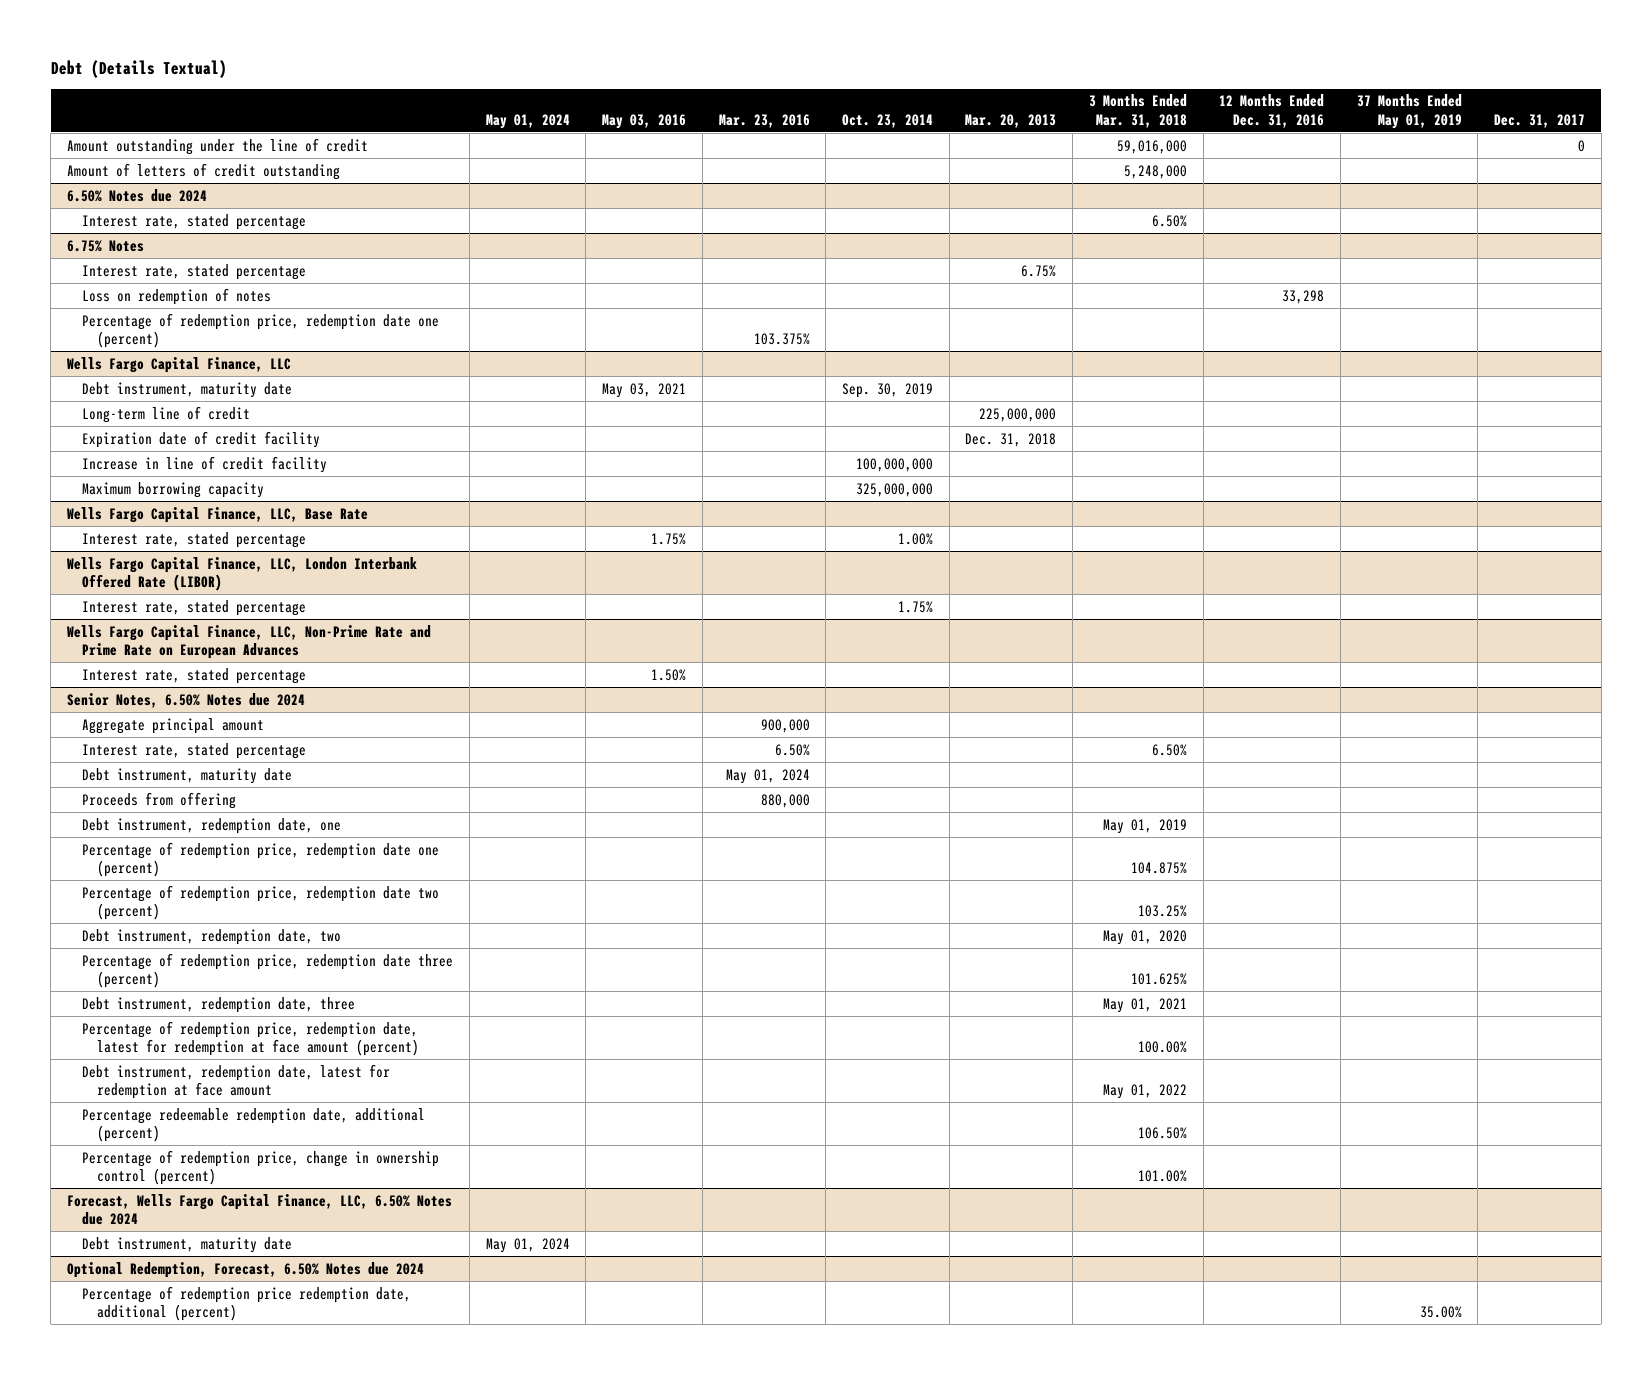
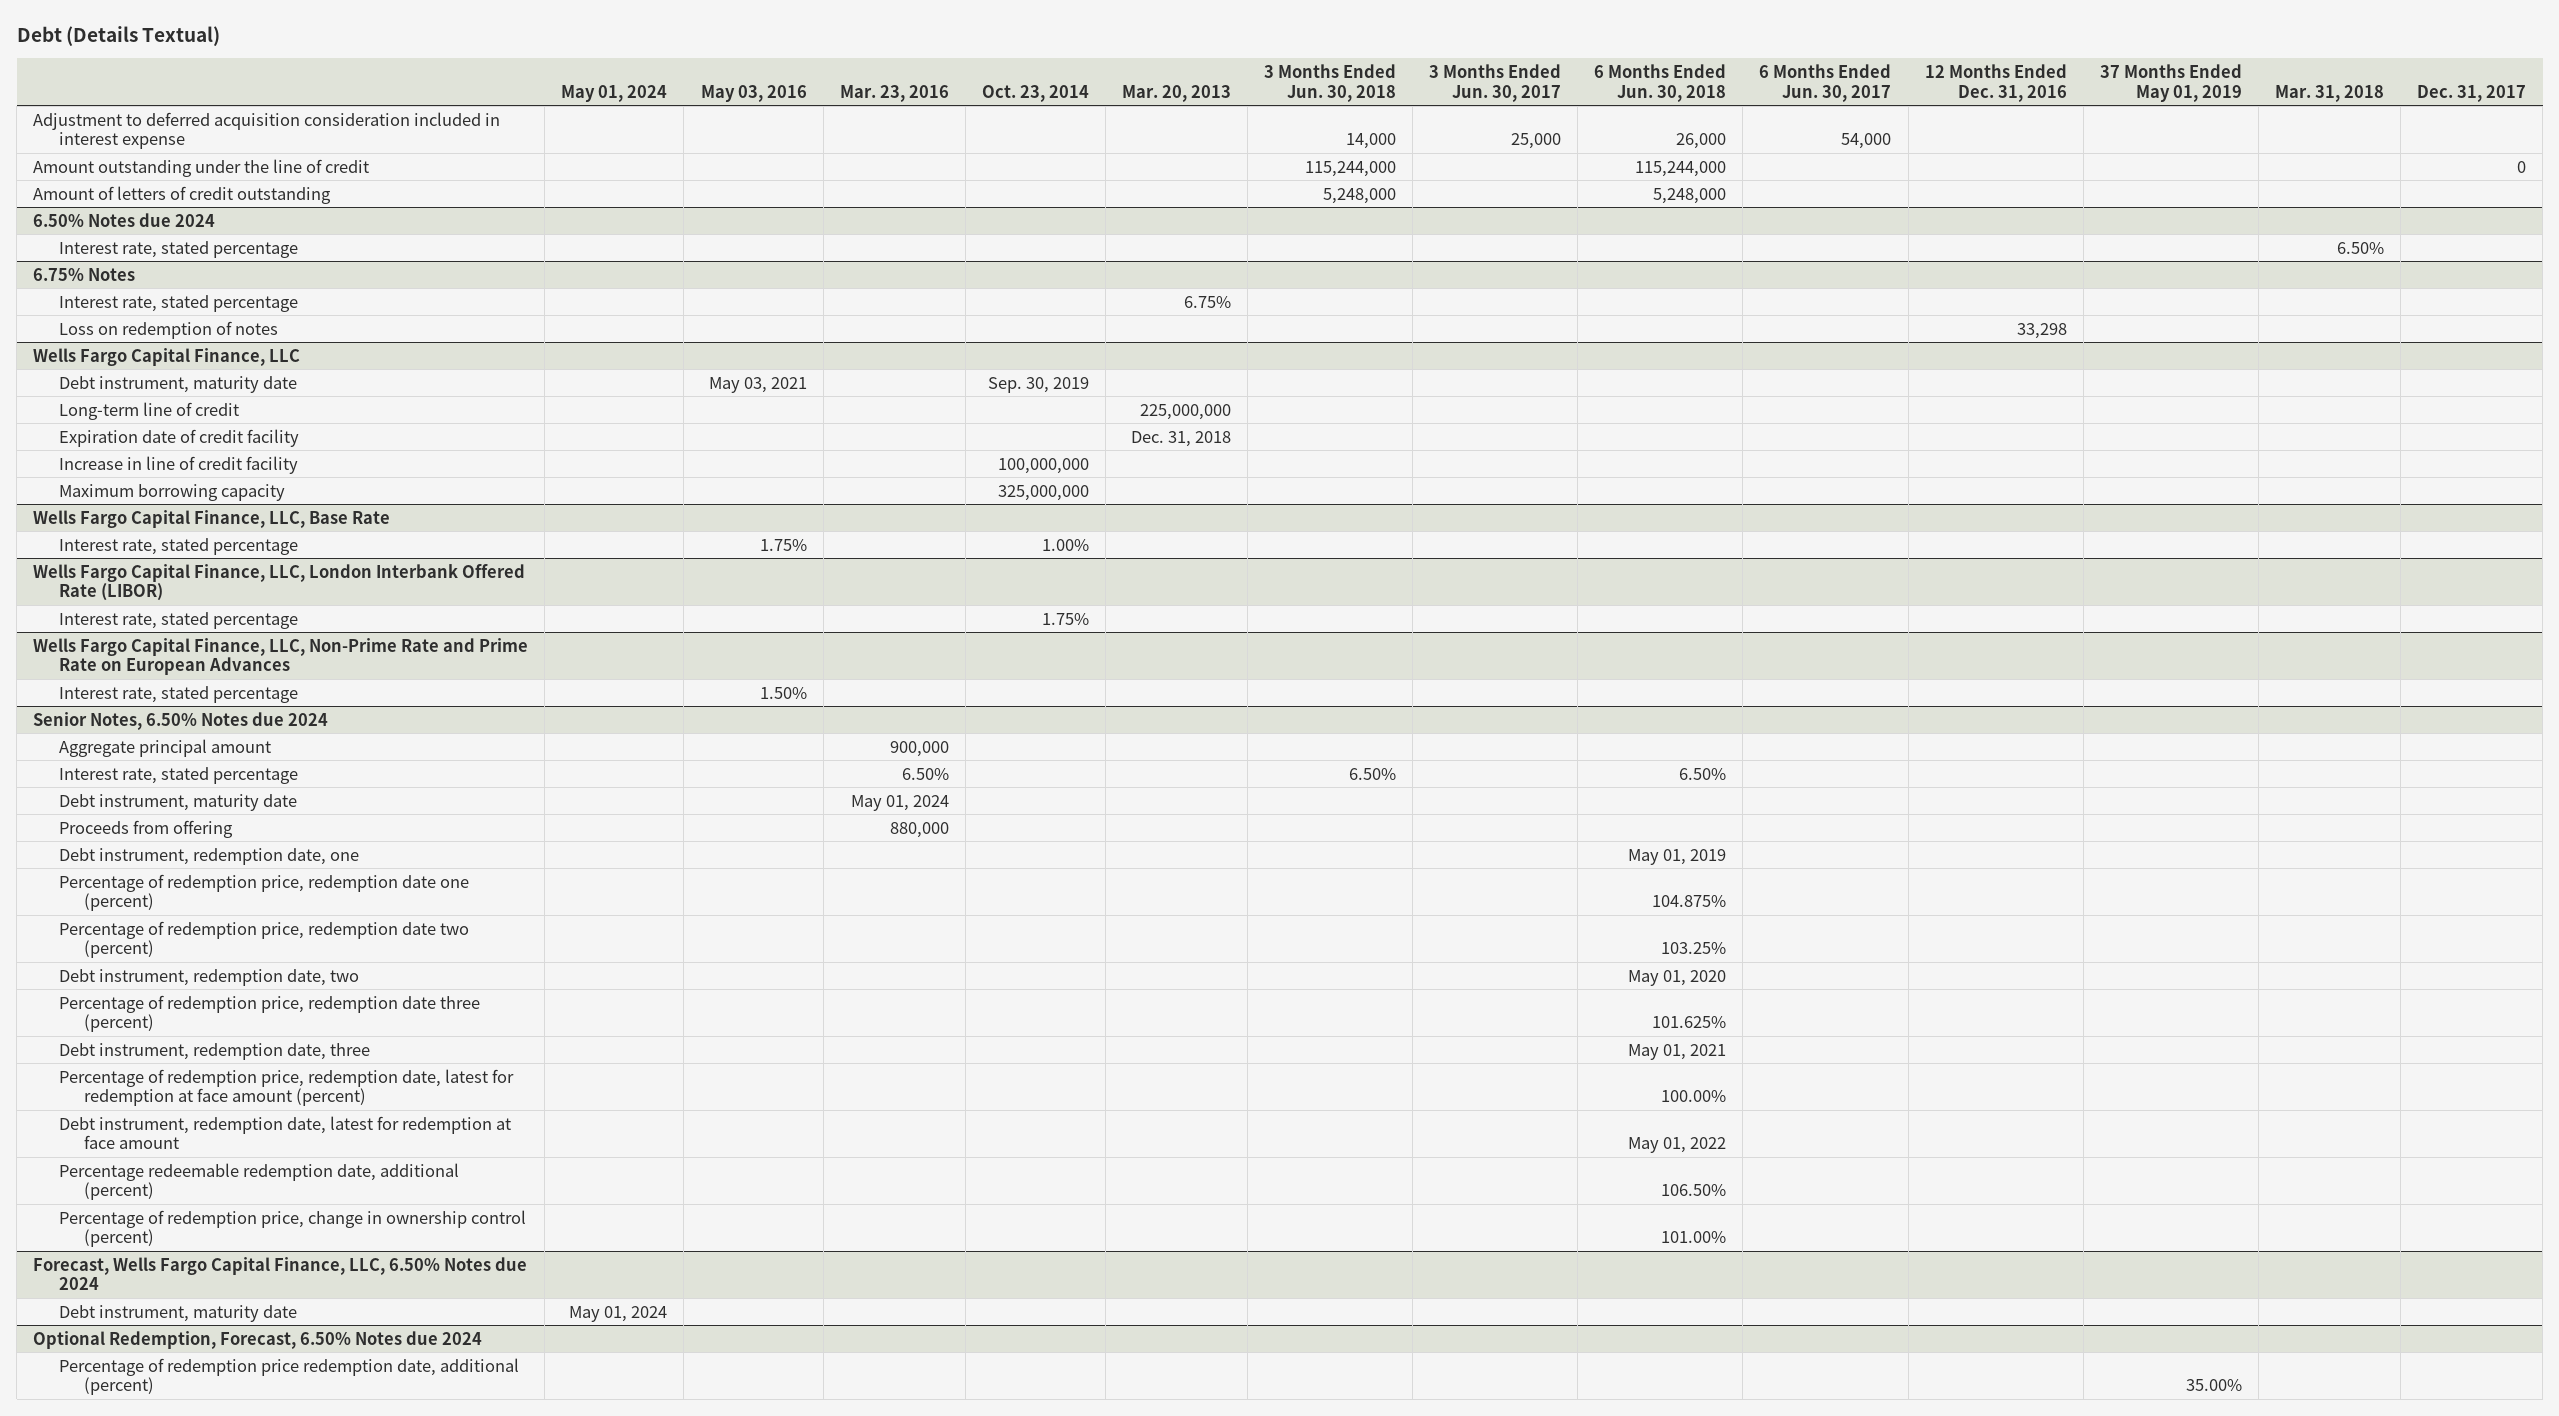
- | May 01, 2024 | May 03, 2016 | Mar. 23, 2016 | Oct. 23, 2014 | Mar. 20, 2013 | 3 Months Ended Mar. 31, 2018 | 12 Months Ended Dec. 31, 2016 | 37 Months Ended May 01, 2019 | Dec. 31, 2017
+ | May 01, 2024 | May 03, 2016 | Mar. 23, 2016 | Oct. 23, 2014 | Mar. 20, 2013 | 3 Months Ended Jun. 30, 2018 | 3 Months Ended Jun. 30, 2017 | 6 Months Ended Jun. 30, 2018 | 6 Months Ended Jun. 30, 2017 | 12 Months Ended Dec. 31, 2016 | 37 Months Ended May 01, 2019 | Mar. 31, 2018 | Dec. 31, 2017
+ Adjustment to deferred acquisition consideration included in interest expense | | | | | | 14,000 | 25,000 | 26,000 | 54,000 | | | |
@ 6.75% Notes
- Percentage of redemption price, redemption date one (percent) | | | 103.375% | | | | | |

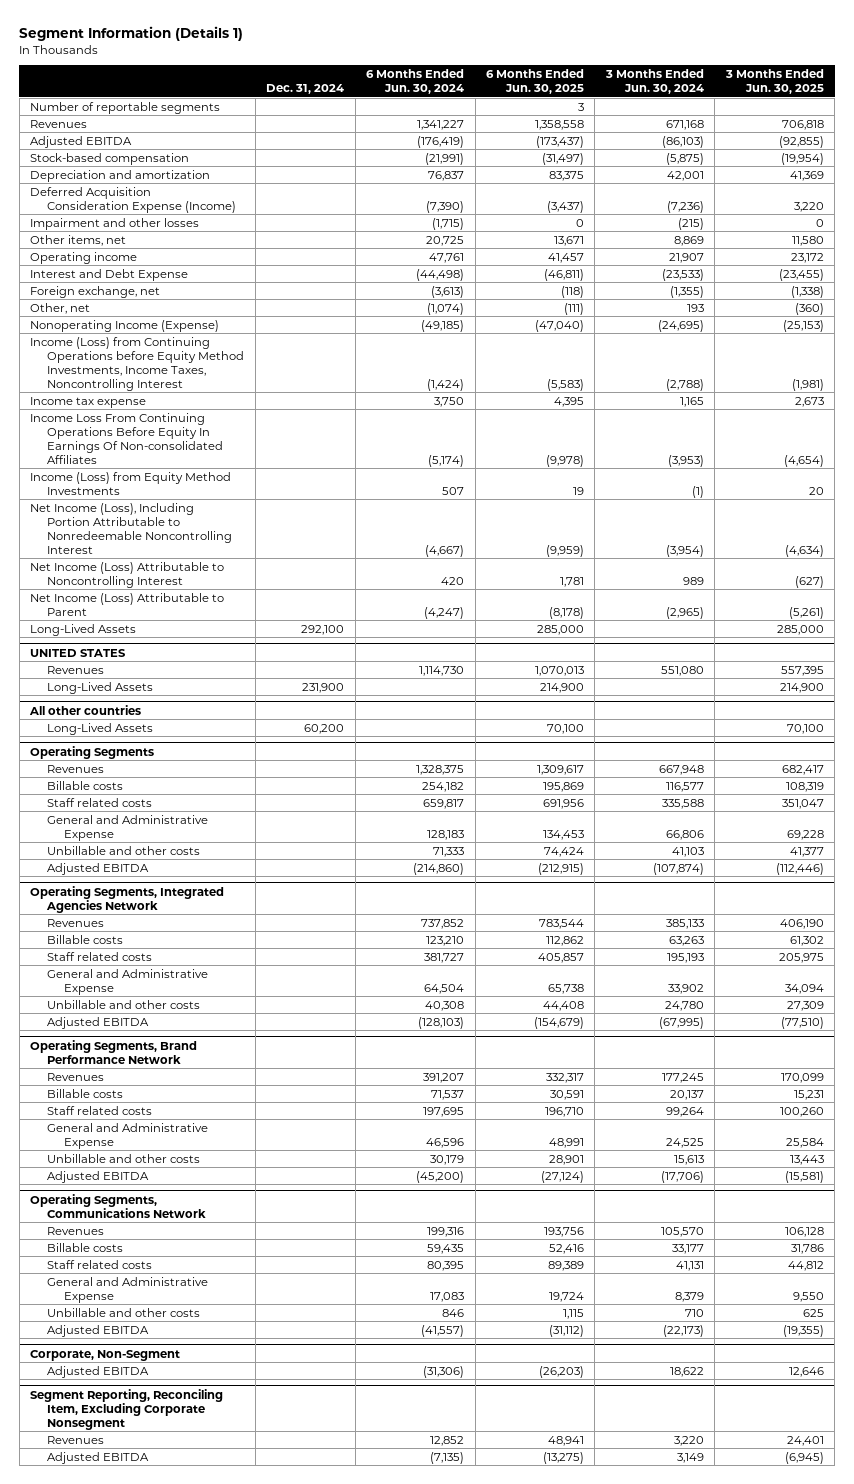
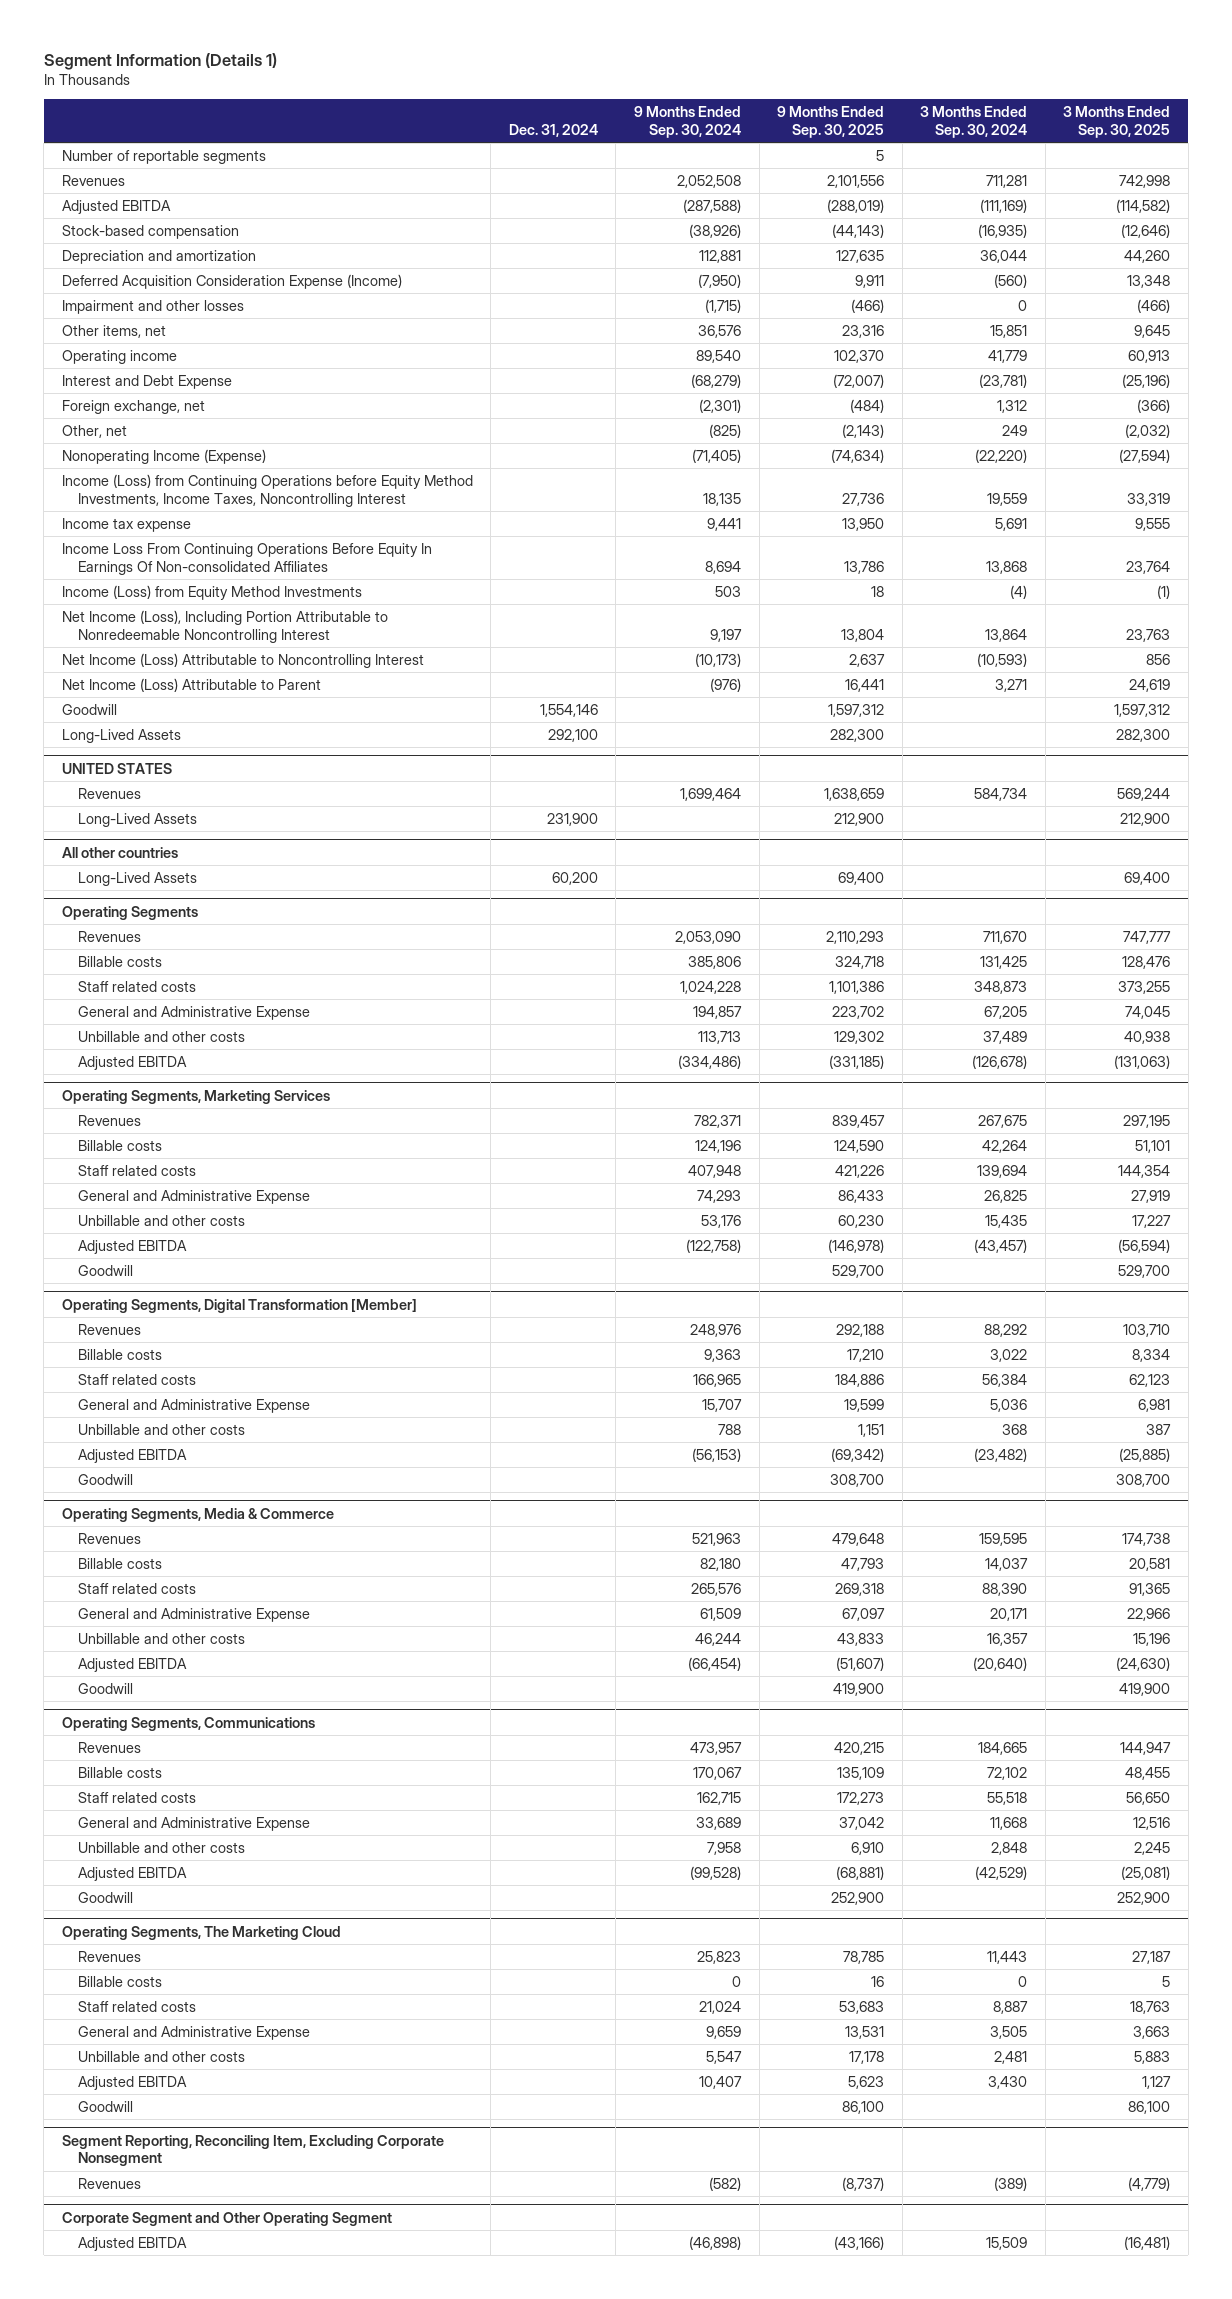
- | Dec. 31, 2024 | 6 Months Ended Jun. 30, 2024 | 6 Months Ended Jun. 30, 2025 | 3 Months Ended Jun. 30, 2024 | 3 Months Ended Jun. 30, 2025
+ | Dec. 31, 2024 | 9 Months Ended Sep. 30, 2024 | 9 Months Ended Sep. 30, 2025 | 3 Months Ended Sep. 30, 2024 | 3 Months Ended Sep. 30, 2025
+ Goodwill | 1,554,146 | | 1,597,312 | | 1,597,312
- Operating Segments, Integrated Agencies Network
- Revenues | | 737,852 | 783,544 | 385,133 | 406,190
- Billable costs | | 123,210 | 112,862 | 63,263 | 61,302
- Staff related costs | | 381,727 | 405,857 | 195,193 | 205,975
- General and Administrative Expense | | 64,504 | 65,738 | 33,902 | 34,094
- Unbillable and other costs | | 40,308 | 44,408 | 24,780 | 27,309
- Adjusted EBITDA | | (128,103) | (154,679) | (67,995) | (77,510)
- Operating Segments, Brand Performance Network
- Revenues | | 391,207 | 332,317 | 177,245 | 170,099
- Billable costs | | 71,537 | 30,591 | 20,137 | 15,231
- Staff related costs | | 197,695 | 196,710 | 99,264 | 100,260
- General and Administrative Expense | | 46,596 | 48,991 | 24,525 | 25,584
- Unbillable and other costs | | 30,179 | 28,901 | 15,613 | 13,443
- Adjusted EBITDA | | (45,200) | (27,124) | (17,706) | (15,581)
- Operating Segments, Communications Network
+ Operating Segments, Marketing Services
+ Revenues | | 782,371 | 839,457 | 267,675 | 297,195
+ Billable costs | | 124,196 | 124,590 | 42,264 | 51,101
+ Staff related costs | | 407,948 | 421,226 | 139,694 | 144,354
+ General and Administrative Expense | | 74,293 | 86,433 | 26,825 | 27,919
+ Unbillable and other costs | | 53,176 | 60,230 | 15,435 | 17,227
+ Adjusted EBITDA | | (122,758) | (146,978) | (43,457) | (56,594)
+ Goodwill | | | 529,700 | | 529,700
+ Operating Segments, Digital Transformation [Member]
+ Revenues | | 248,976 | 292,188 | 88,292 | 103,710
+ Billable costs | | 9,363 | 17,210 | 3,022 | 8,334
+ Staff related costs | | 166,965 | 184,886 | 56,384 | 62,123
+ General and Administrative Expense | | 15,707 | 19,599 | 5,036 | 6,981
+ Unbillable and other costs | | 788 | 1,151 | 368 | 387
+ Adjusted EBITDA | | (56,153) | (69,342) | (23,482) | (25,885)
+ Goodwill | | | 308,700 | | 308,700
+ Operating Segments, Media & Commerce
+ Revenues | | 521,963 | 479,648 | 159,595 | 174,738
+ Billable costs | | 82,180 | 47,793 | 14,037 | 20,581
+ Staff related costs | | 265,576 | 269,318 | 88,390 | 91,365
+ General and Administrative Expense | | 61,509 | 67,097 | 20,171 | 22,966
+ Unbillable and other costs | | 46,244 | 43,833 | 16,357 | 15,196
+ Adjusted EBITDA | | (66,454) | (51,607) | (20,640) | (24,630)
+ Goodwill | | | 419,900 | | 419,900
+ Operating Segments, Communications
- Corporate, Non-Segment
- Adjusted EBITDA | | (31,306) | (26,203) | 18,622 | 12,646
+ Goodwill | | | 252,900 | | 252,900
+ Operating Segments, The Marketing Cloud
+ Revenues | | 25,823 | 78,785 | 11,443 | 27,187
+ Billable costs | | 0 | 16 | 0 | 5
+ Staff related costs | | 21,024 | 53,683 | 8,887 | 18,763
+ General and Administrative Expense | | 9,659 | 13,531 | 3,505 | 3,663
+ Unbillable and other costs | | 5,547 | 17,178 | 2,481 | 5,883
+ Adjusted EBITDA | | 10,407 | 5,623 | 3,430 | 1,127
+ Goodwill | | | 86,100 | | 86,100
@ Segment Reporting, Reconciling Item, Excluding Corporate Nonsegment
- Adjusted EBITDA | | (7,135) | (13,275) | 3,149 | (6,945)
+ Corporate Segment and Other Operating Segment
+ Adjusted EBITDA | | (46,898) | (43,166) | 15,509 | (16,481)

